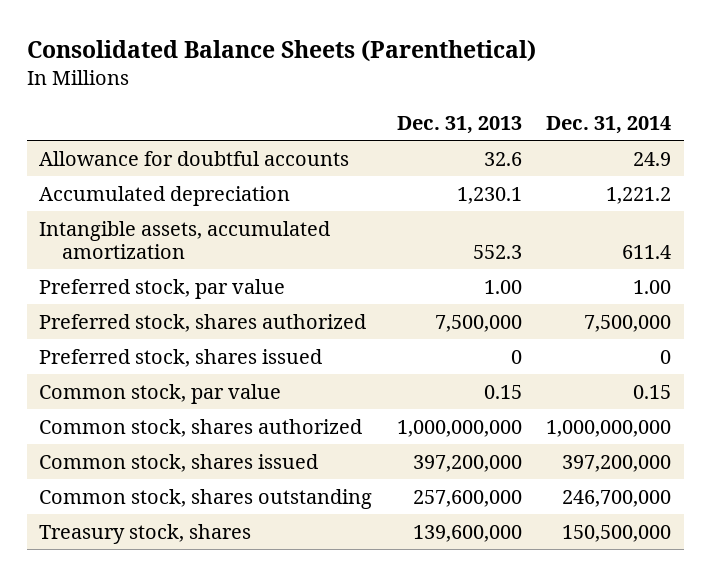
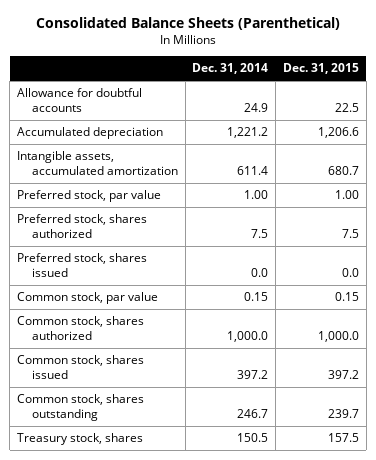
- | Dec. 31, 2013 | Dec. 31, 2014
+ | Dec. 31, 2014 | Dec. 31, 2015
- Preferred stock, shares authorized | 7,500,000 | 7,500,000
- Preferred stock, shares issued | 0 | 0
+ Preferred stock, shares authorized | 7.5 | 7.5
+ Preferred stock, shares issued | 0.0 | 0.0
- Common stock, shares authorized | 1,000,000,000 | 1,000,000,000
- Common stock, shares issued | 397,200,000 | 397,200,000
- Common stock, shares outstanding | 257,600,000 | 246,700,000
- Treasury stock, shares | 139,600,000 | 150,500,000
+ Common stock, shares authorized | 1,000.0 | 1,000.0
+ Common stock, shares issued | 397.2 | 397.2
+ Common stock, shares outstanding | 246.7 | 239.7
+ Treasury stock, shares | 150.5 | 157.5

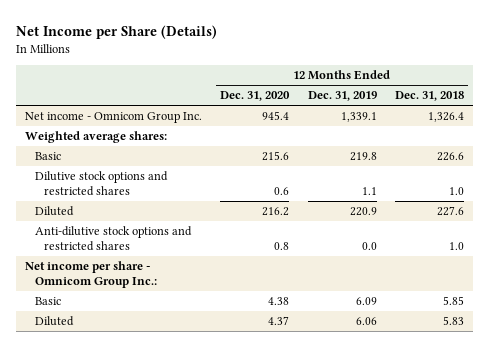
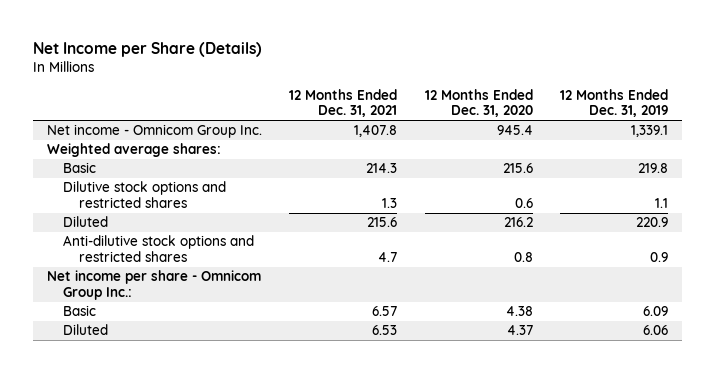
- | 12 Months Ended Dec. 31, 2020 | 12 Months Ended Dec. 31, 2019 | 12 Months Ended Dec. 31, 2018
+ | 12 Months Ended Dec. 31, 2021 | 12 Months Ended Dec. 31, 2020 | 12 Months Ended Dec. 31, 2019
- Anti-dilutive stock options and restricted shares | 0.8 | 0.0 | 1.0
+ Anti-dilutive stock options and restricted shares | 4.7 | 0.8 | 0.9

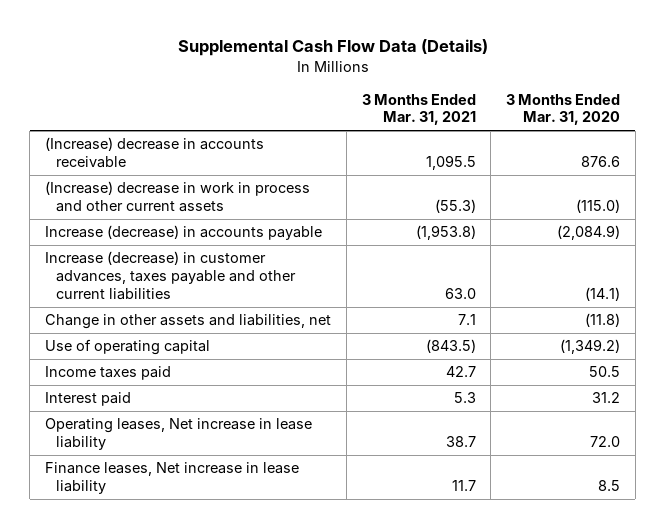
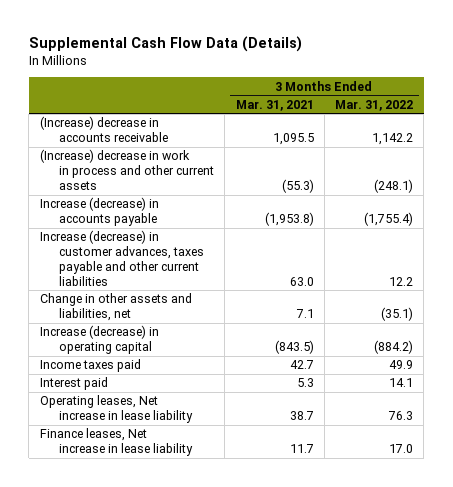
- | 3 Months Ended Mar. 31, 2021 | 3 Months Ended Mar. 31, 2020
+ | 3 Months Ended Mar. 31, 2021 | 3 Months Ended Mar. 31, 2022
- Use of operating capital | (843.5) | (1,349.2)
+ Increase (decrease) in operating capital | (843.5) | (884.2)

